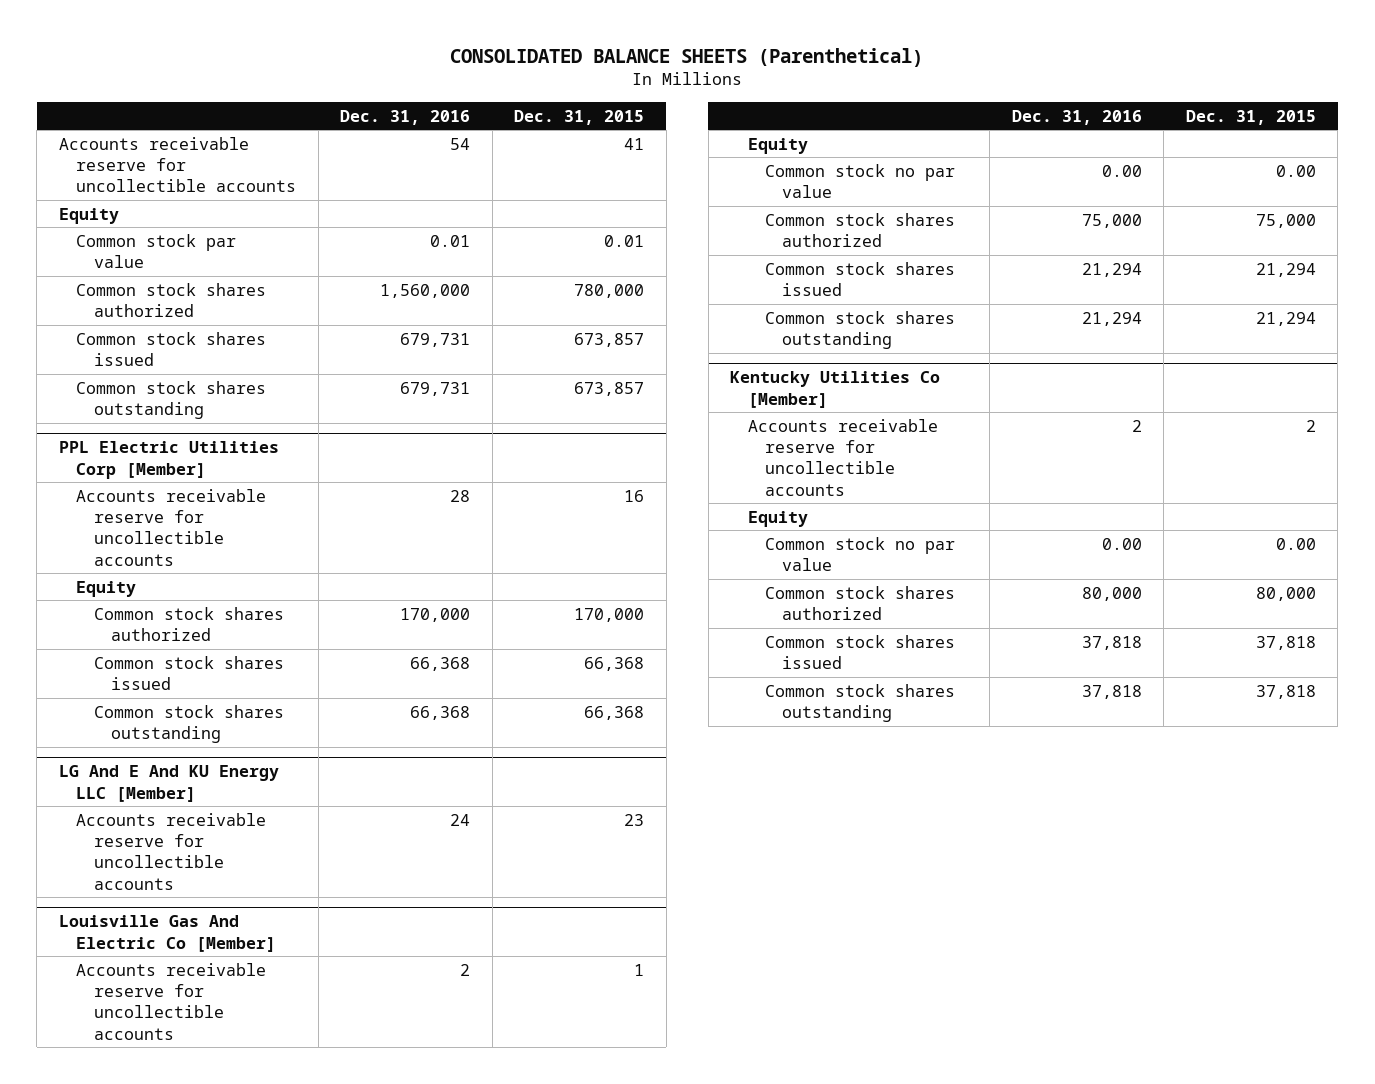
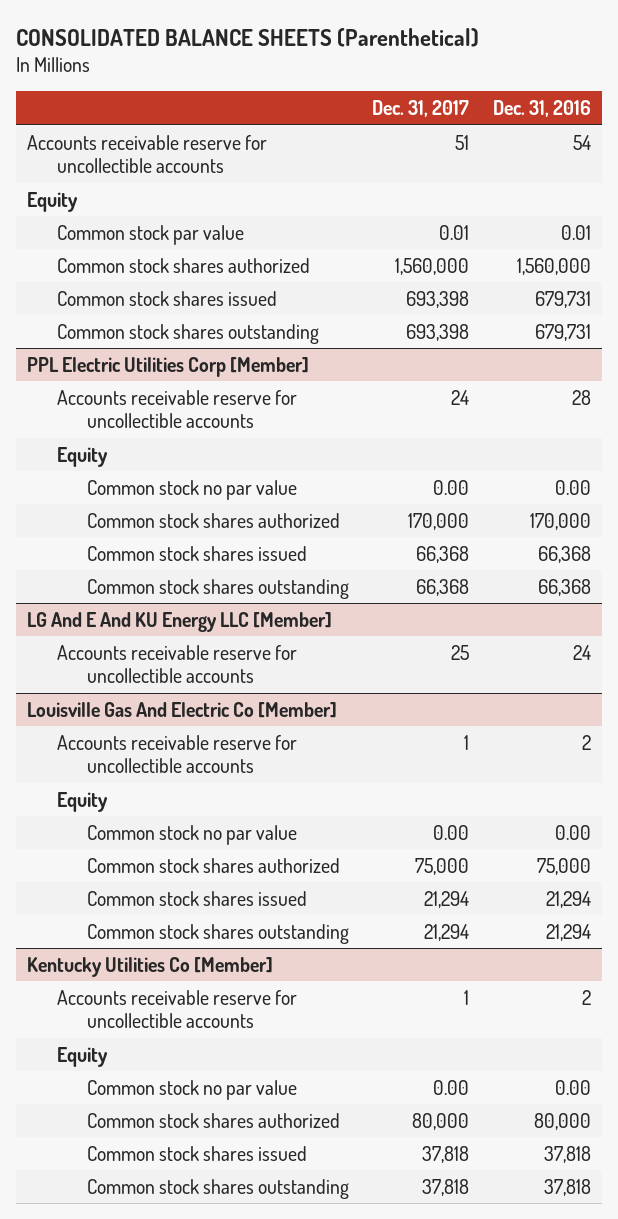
- | Dec. 31, 2016 | Dec. 31, 2015
+ | Dec. 31, 2017 | Dec. 31, 2016
@ PPL Electric Utilities Corp [Member]
+ Common stock no par value | 0.00 | 0.00

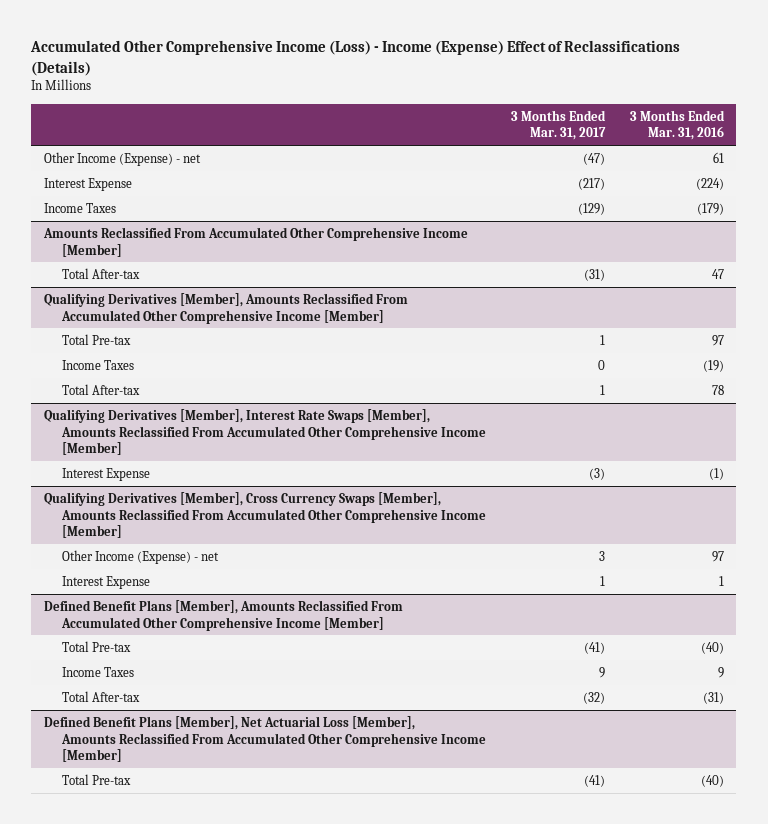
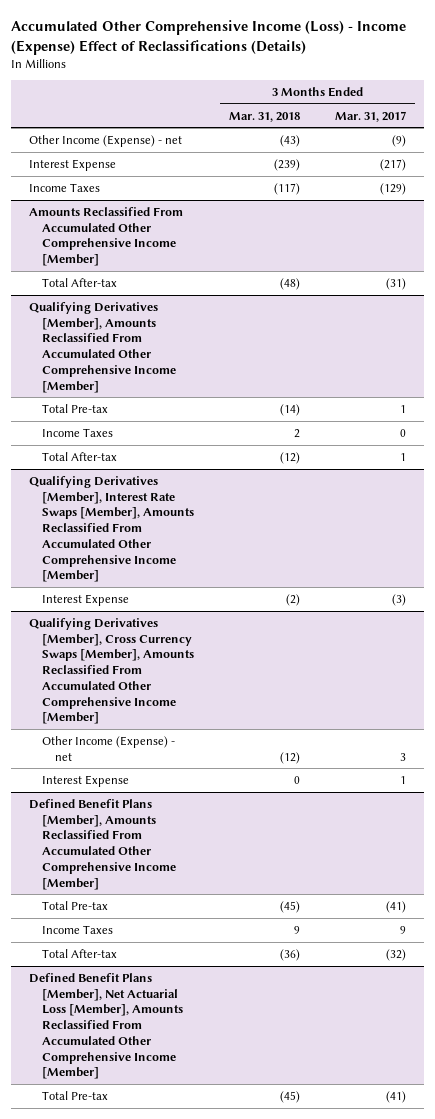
- | 3 Months Ended Mar. 31, 2017 | 3 Months Ended Mar. 31, 2016
+ | 3 Months Ended Mar. 31, 2018 | 3 Months Ended Mar. 31, 2017
- Other Income (Expense) - net | (47) | 61
+ Other Income (Expense) - net | (43) | (9)

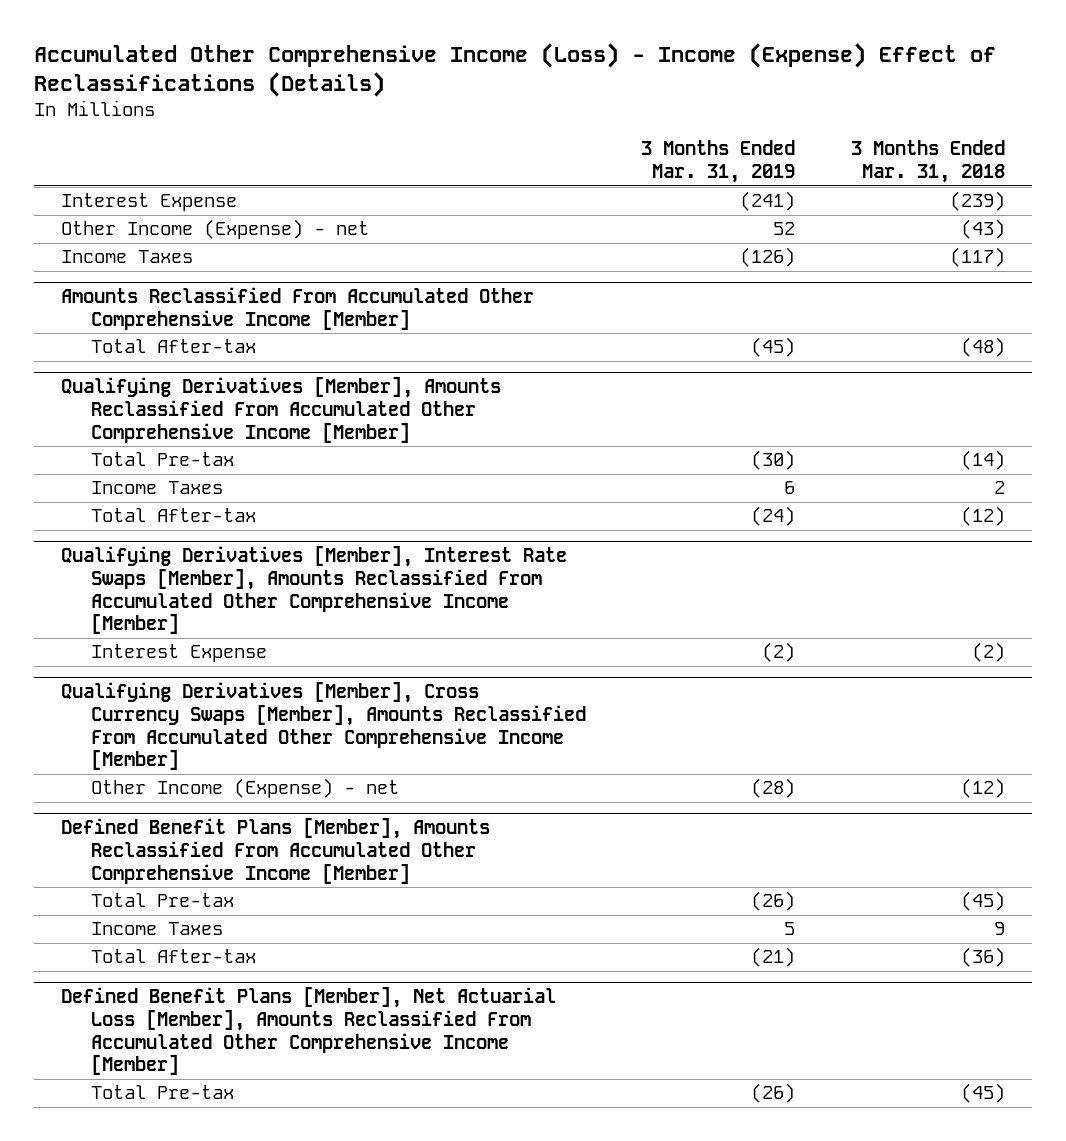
- | 3 Months Ended Mar. 31, 2018 | 3 Months Ended Mar. 31, 2017
+ | 3 Months Ended Mar. 31, 2019 | 3 Months Ended Mar. 31, 2018
moved down: Other Income (Expense) - net | 52 | (43)
@ Qualifying Derivatives [Member], Cross Currency Swaps [Member], Amounts Reclassified From Accumulated Other Comprehensive Income [Member]
- Interest Expense | 0 | 1

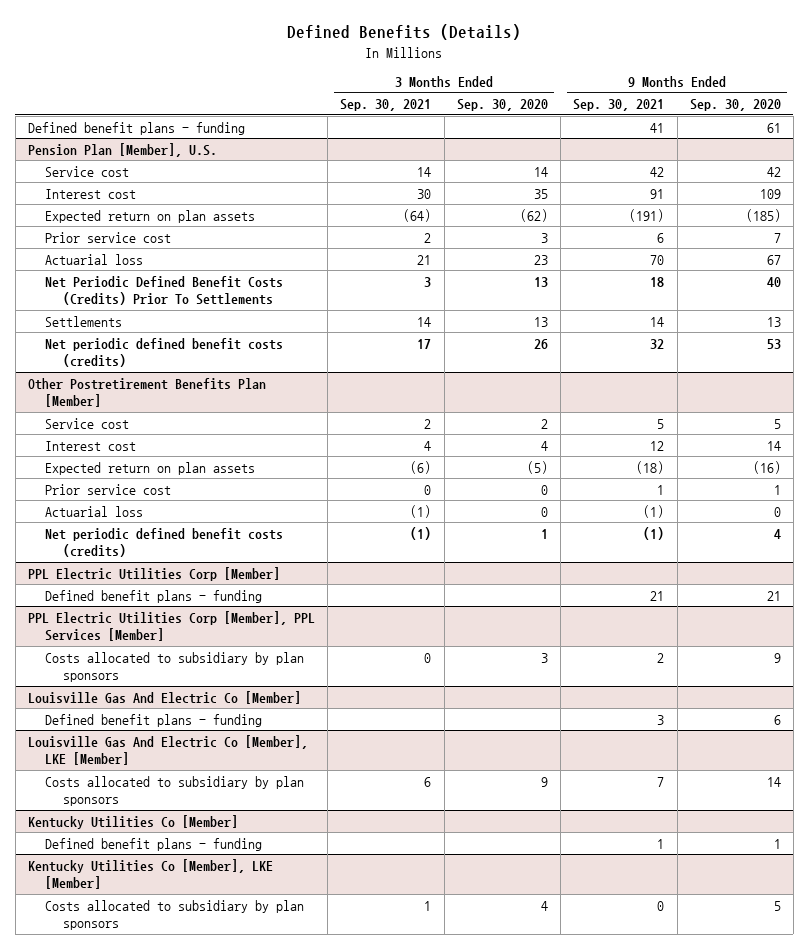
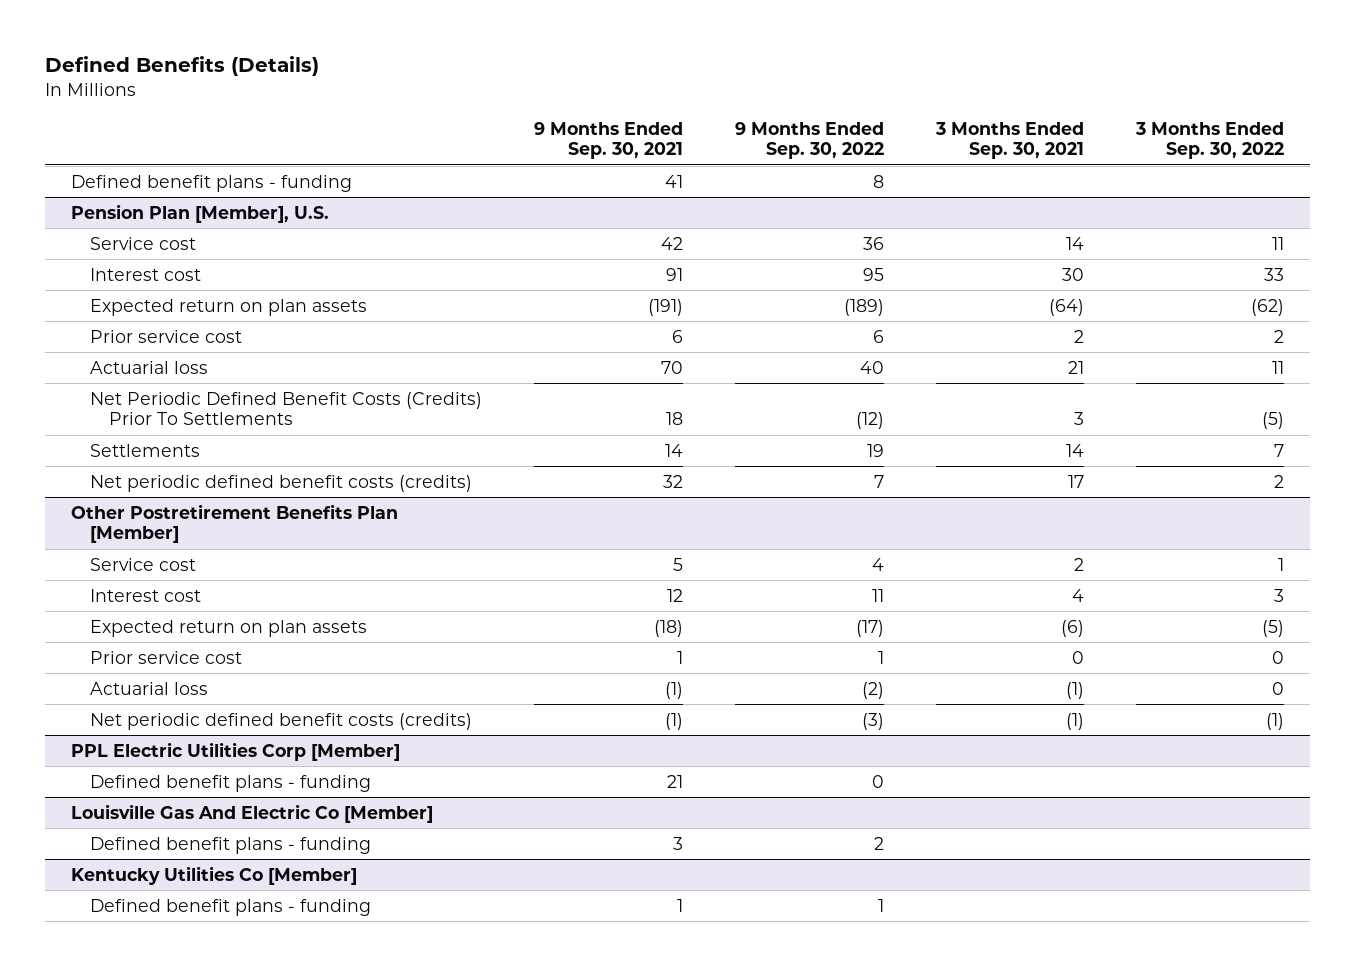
- | 3 Months Ended Sep. 30, 2021 | 3 Months Ended Sep. 30, 2020 | 9 Months Ended Sep. 30, 2021 | 9 Months Ended Sep. 30, 2020
+ | 9 Months Ended Sep. 30, 2021 | 9 Months Ended Sep. 30, 2022 | 3 Months Ended Sep. 30, 2021 | 3 Months Ended Sep. 30, 2022
- PPL Electric Utilities Corp [Member], PPL Services [Member]
- Costs allocated to subsidiary by plan sponsors | 0 | 3 | 2 | 9
- Louisville Gas And Electric Co [Member], LKE [Member]
- Costs allocated to subsidiary by plan sponsors | 6 | 9 | 7 | 14
- Kentucky Utilities Co [Member], LKE [Member]
- Costs allocated to subsidiary by plan sponsors | 1 | 4 | 0 | 5

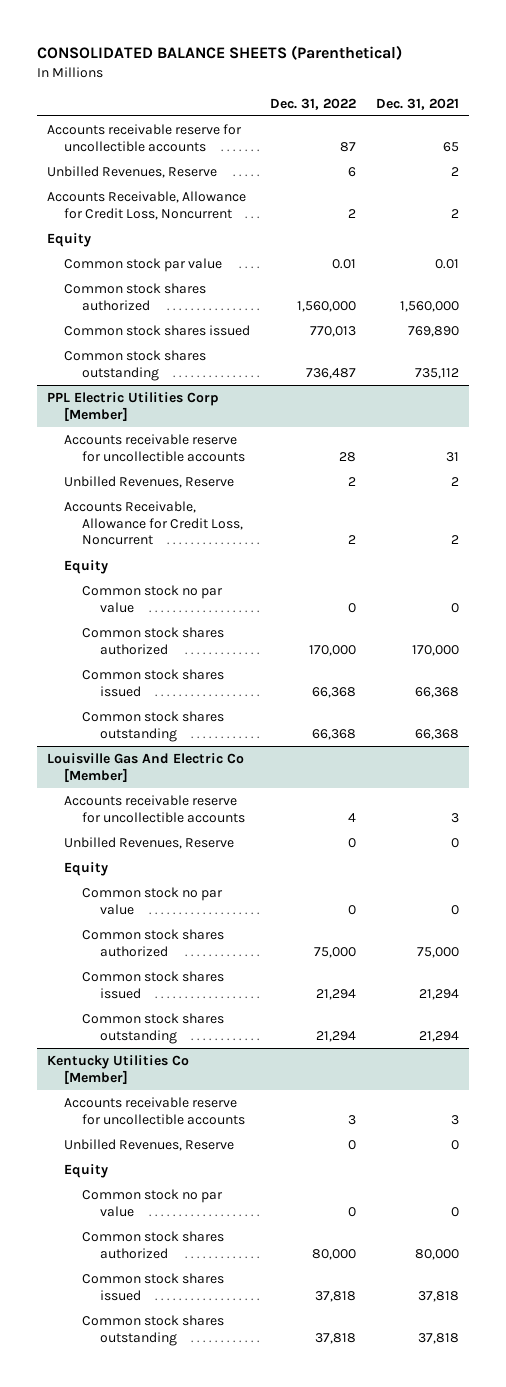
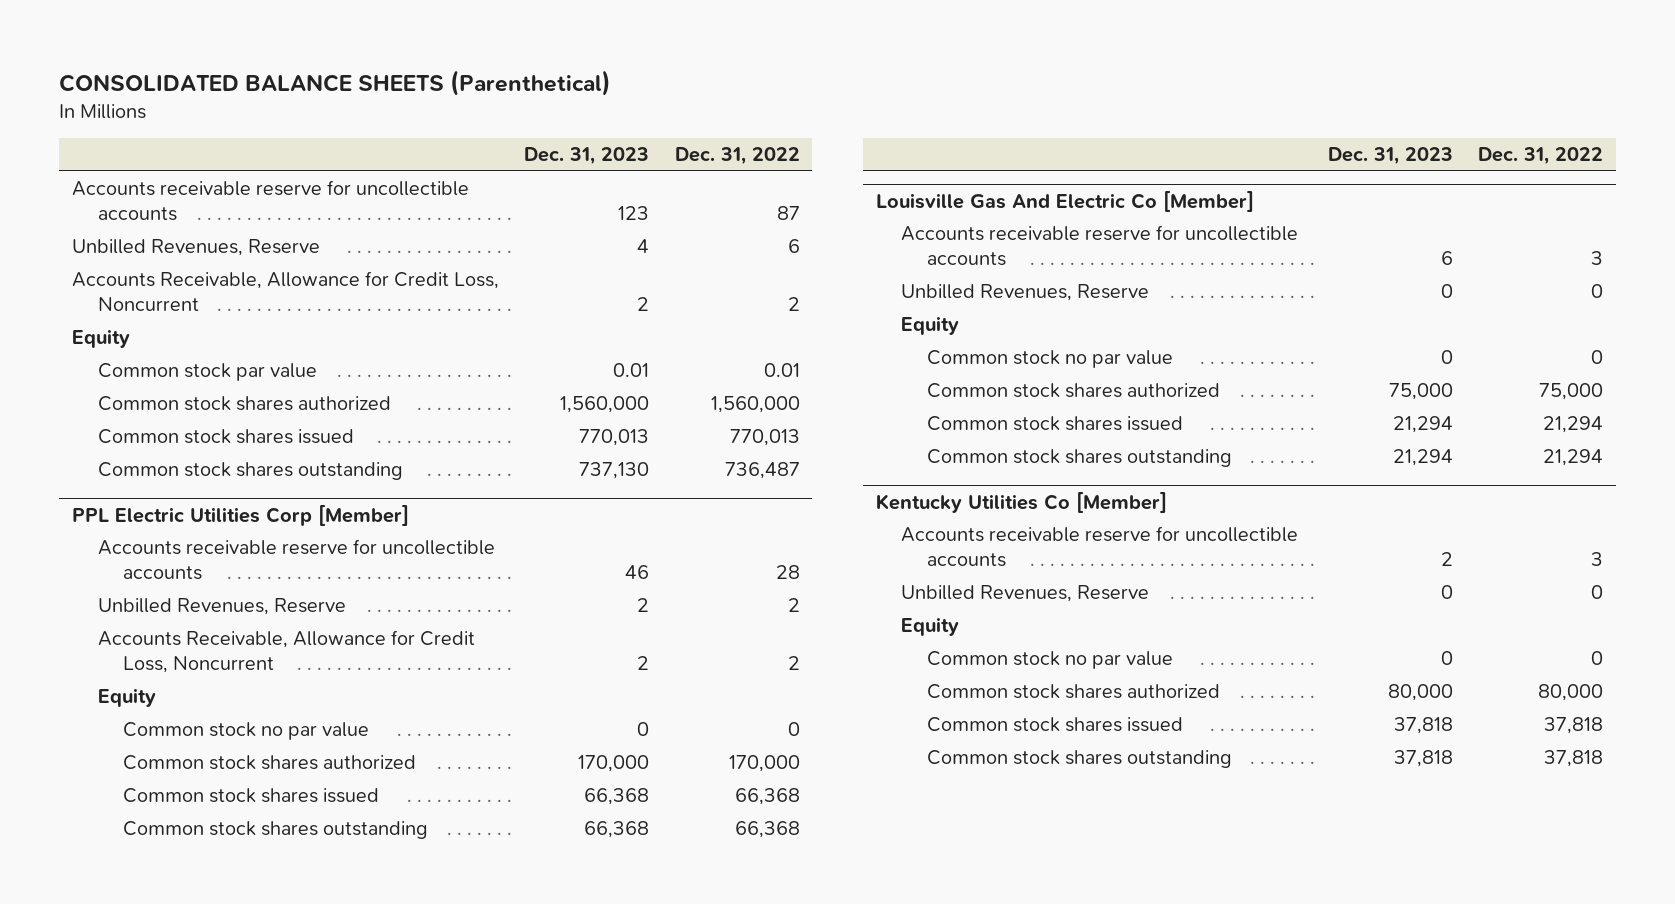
- | Dec. 31, 2022 | Dec. 31, 2021
+ | Dec. 31, 2023 | Dec. 31, 2022
@ Louisville Gas And Electric Co [Member]
- Accounts receivable reserve for uncollectible accounts | 4 | 3
+ Accounts receivable reserve for uncollectible accounts | 6 | 3

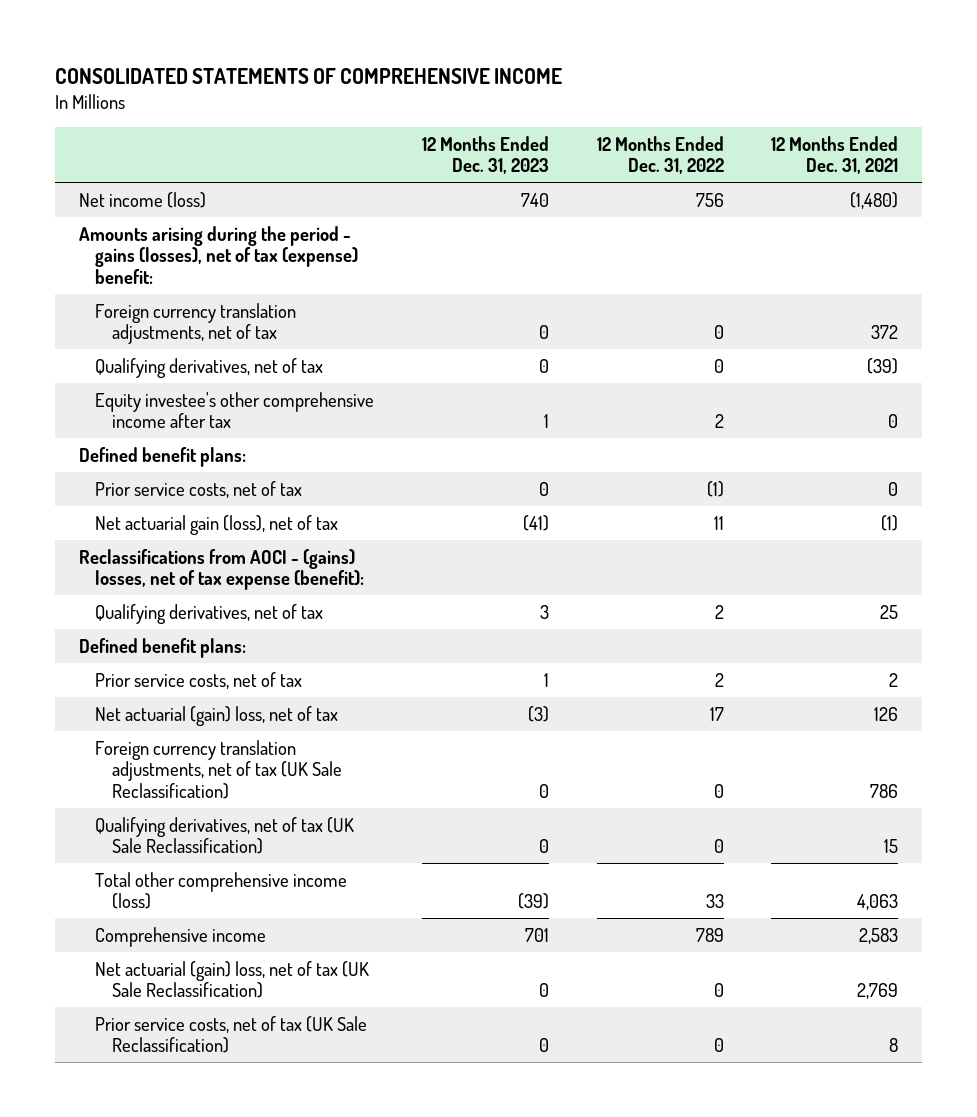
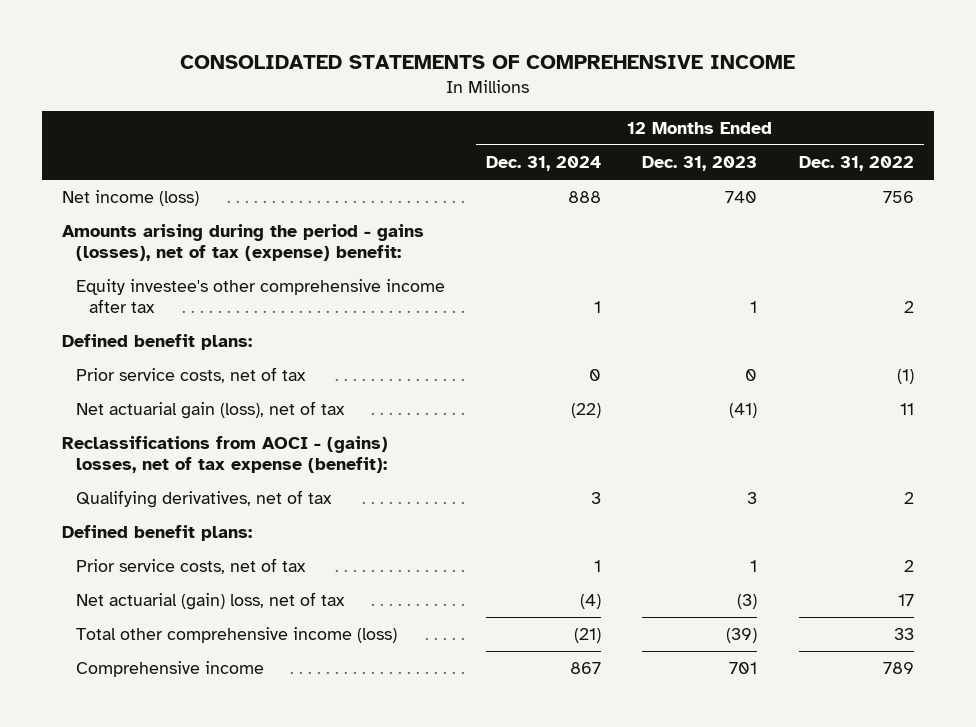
- | 12 Months Ended Dec. 31, 2023 | 12 Months Ended Dec. 31, 2022 | 12 Months Ended Dec. 31, 2021
+ | 12 Months Ended Dec. 31, 2024 | 12 Months Ended Dec. 31, 2023 | 12 Months Ended Dec. 31, 2022
- Foreign currency translation adjustments, net of tax | 0 | 0 | 372
- Qualifying derivatives, net of tax | 0 | 0 | (39)
- Foreign currency translation adjustments, net of tax (UK Sale Reclassification) | 0 | 0 | 786
- Qualifying derivatives, net of tax (UK Sale Reclassification) | 0 | 0 | 15
- Net actuarial (gain) loss, net of tax (UK Sale Reclassification) | 0 | 0 | 2,769
- Prior service costs, net of tax (UK Sale Reclassification) | 0 | 0 | 8

